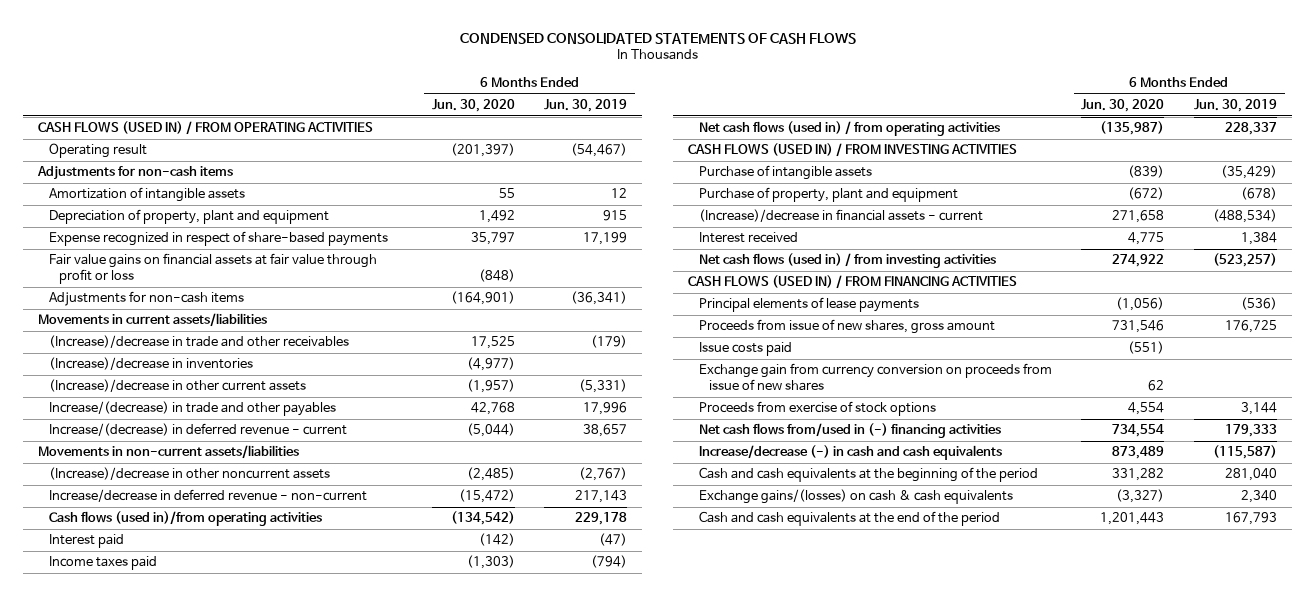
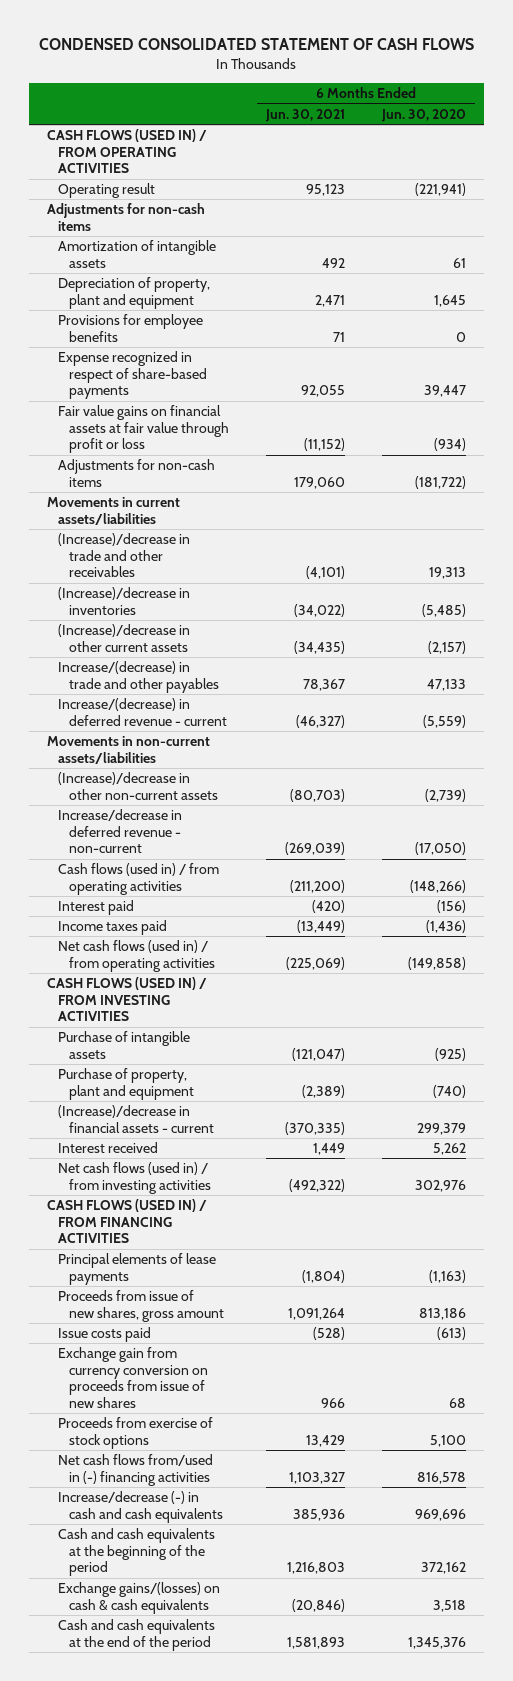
- CONDENSED CONSOLIDATED STATEMENTS OF CASH FLOWS
+ CONDENSED CONSOLIDATED STATEMENT OF CASH FLOWS
- | 6 Months Ended Jun. 30, 2020 | 6 Months Ended Jun. 30, 2019
+ | 6 Months Ended Jun. 30, 2021 | 6 Months Ended Jun. 30, 2020
- Operating result | (201,397) | (54,467)
+ Operating result | 95,123 | (221,941)
- Amortization of intangible assets | 55 | 12
- Depreciation of property, plant and equipment | 1,492 | 915
- Expense recognized in respect of share-based payments | 35,797 | 17,199
- Fair value gains on financial assets at fair value through profit or loss | (848) |
- Adjustments for non-cash items | (164,901) | (36,341)
+ Amortization of intangible assets | 492 | 61
+ Depreciation of property, plant and equipment | 2,471 | 1,645
+ Provisions for employee benefits | 71 | 0
+ Expense recognized in respect of share-based payments | 92,055 | 39,447
+ Fair value gains on financial assets at fair value through profit or loss | (11,152) | (934)
+ Adjustments for non-cash items | 179,060 | (181,722)
- (Increase)/decrease in trade and other receivables | 17,525 | (179)
- (Increase)/decrease in inventories | (4,977) |
- (Increase)/decrease in other current assets | (1,957) | (5,331)
- Increase/(decrease) in trade and other payables | 42,768 | 17,996
- Increase/(decrease) in deferred revenue - current | (5,044) | 38,657
+ (Increase)/decrease in trade and other receivables | (4,101) | 19,313
+ (Increase)/decrease in inventories | (34,022) | (5,485)
+ (Increase)/decrease in other current assets | (34,435) | (2,157)
+ Increase/(decrease) in trade and other payables | 78,367 | 47,133
+ Increase/(decrease) in deferred revenue - current | (46,327) | (5,559)
- (Increase)/decrease in other noncurrent assets | (2,485) | (2,767)
- Increase/decrease in deferred revenue - non-current | (15,472) | 217,143
- Cash flows (used in)/from operating activities | (134,542) | 229,178
- Interest paid | (142) | (47)
- Income taxes paid | (1,303) | (794)
- Net cash flows (used in) / from operating activities | (135,987) | 228,337
+ (Increase)/decrease in other non-current assets | (80,703) | (2,739)
+ Increase/decrease in deferred revenue - non-current | (269,039) | (17,050)
+ Cash flows (used in) / from operating activities | (211,200) | (148,266)
+ Interest paid | (420) | (156)
+ Income taxes paid | (13,449) | (1,436)
+ Net cash flows (used in) / from operating activities | (225,069) | (149,858)
- Purchase of intangible assets | (839) | (35,429)
- Purchase of property, plant and equipment | (672) | (678)
- (Increase)/decrease in financial assets - current | 271,658 | (488,534)
- Interest received | 4,775 | 1,384
- Net cash flows (used in) / from investing activities | 274,922 | (523,257)
+ Purchase of intangible assets | (121,047) | (925)
+ Purchase of property, plant and equipment | (2,389) | (740)
+ (Increase)/decrease in financial assets - current | (370,335) | 299,379
+ Interest received | 1,449 | 5,262
+ Net cash flows (used in) / from investing activities | (492,322) | 302,976
- Principal elements of lease payments | (1,056) | (536)
- Proceeds from issue of new shares, gross amount | 731,546 | 176,725
- Issue costs paid | (551) |
- Exchange gain from currency conversion on proceeds from issue of new shares | 62 |
- Proceeds from exercise of stock options | 4,554 | 3,144
- Net cash flows from/used in (-) financing activities | 734,554 | 179,333
- Increase/decrease (-) in cash and cash equivalents | 873,489 | (115,587)
- Cash and cash equivalents at the beginning of the period | 331,282 | 281,040
- Exchange gains/(losses) on cash & cash equivalents | (3,327) | 2,340
- Cash and cash equivalents at the end of the period | 1,201,443 | 167,793
+ Principal elements of lease payments | (1,804) | (1,163)
+ Proceeds from issue of new shares, gross amount | 1,091,264 | 813,186
+ Issue costs paid | (528) | (613)
+ Exchange gain from currency conversion on proceeds from issue of new shares | 966 | 68
+ Proceeds from exercise of stock options | 13,429 | 5,100
+ Net cash flows from/used in (-) financing activities | 1,103,327 | 816,578
+ Increase/decrease (-) in cash and cash equivalents | 385,936 | 969,696
+ Cash and cash equivalents at the beginning of the period | 1,216,803 | 372,162
+ Exchange gains/(losses) on cash & cash equivalents | (20,846) | 3,518
+ Cash and cash equivalents at the end of the period | 1,581,893 | 1,345,376

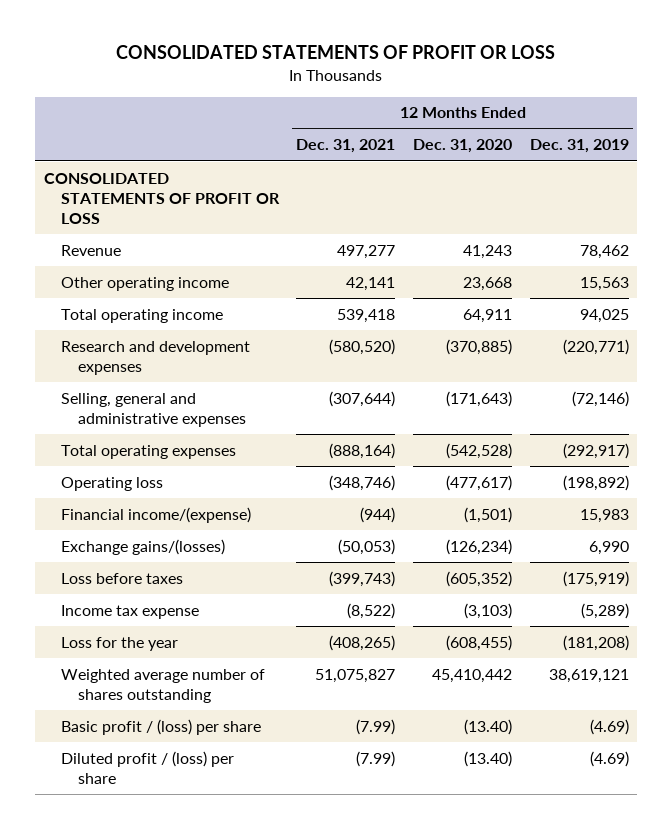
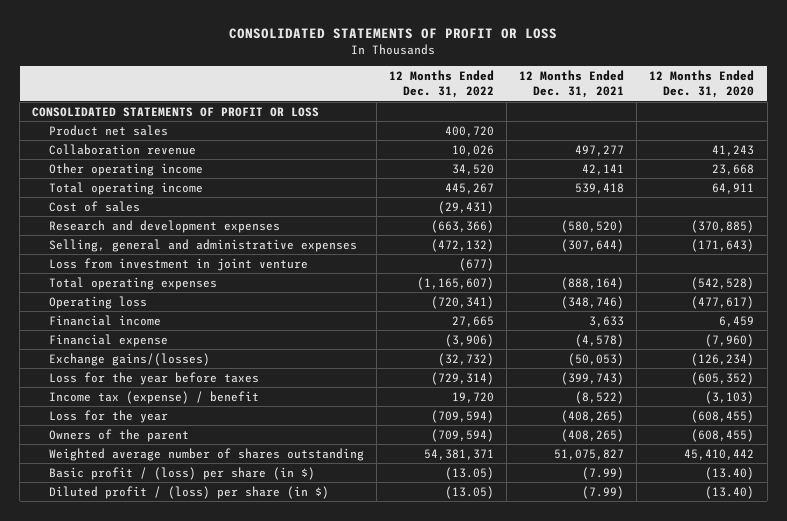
- | 12 Months Ended Dec. 31, 2021 | 12 Months Ended Dec. 31, 2020 | 12 Months Ended Dec. 31, 2019
+ | 12 Months Ended Dec. 31, 2022 | 12 Months Ended Dec. 31, 2021 | 12 Months Ended Dec. 31, 2020
- Revenue | 497,277 | 41,243 | 78,462
+ Product net sales | 400,720 | |
+ Collaboration revenue | 10,026 | 497,277 | 41,243
+ Cost of sales | (29,431) | |
+ Loss from investment in joint venture | (677) | |
- Financial income/(expense) | (944) | (1,501) | 15,983
+ Financial income | 27,665 | 3,633 | 6,459
+ Financial expense | (3,906) | (4,578) | (7,960)
- Loss before taxes | (399,743) | (605,352) | (175,919)
- Income tax expense | (8,522) | (3,103) | (5,289)
+ Loss for the year before taxes | (729,314) | (399,743) | (605,352)
+ Income tax (expense) / benefit | 19,720 | (8,522) | (3,103)
+ Owners of the parent | (709,594) | (408,265) | (608,455)
- Basic profit / (loss) per share | (7.99) | (13.40) | (4.69)
- Diluted profit / (loss) per share | (7.99) | (13.40) | (4.69)
+ Basic profit / (loss) per share (in $) | (13.05) | (7.99) | (13.40)
+ Diluted profit / (loss) per share (in $) | (13.05) | (7.99) | (13.40)

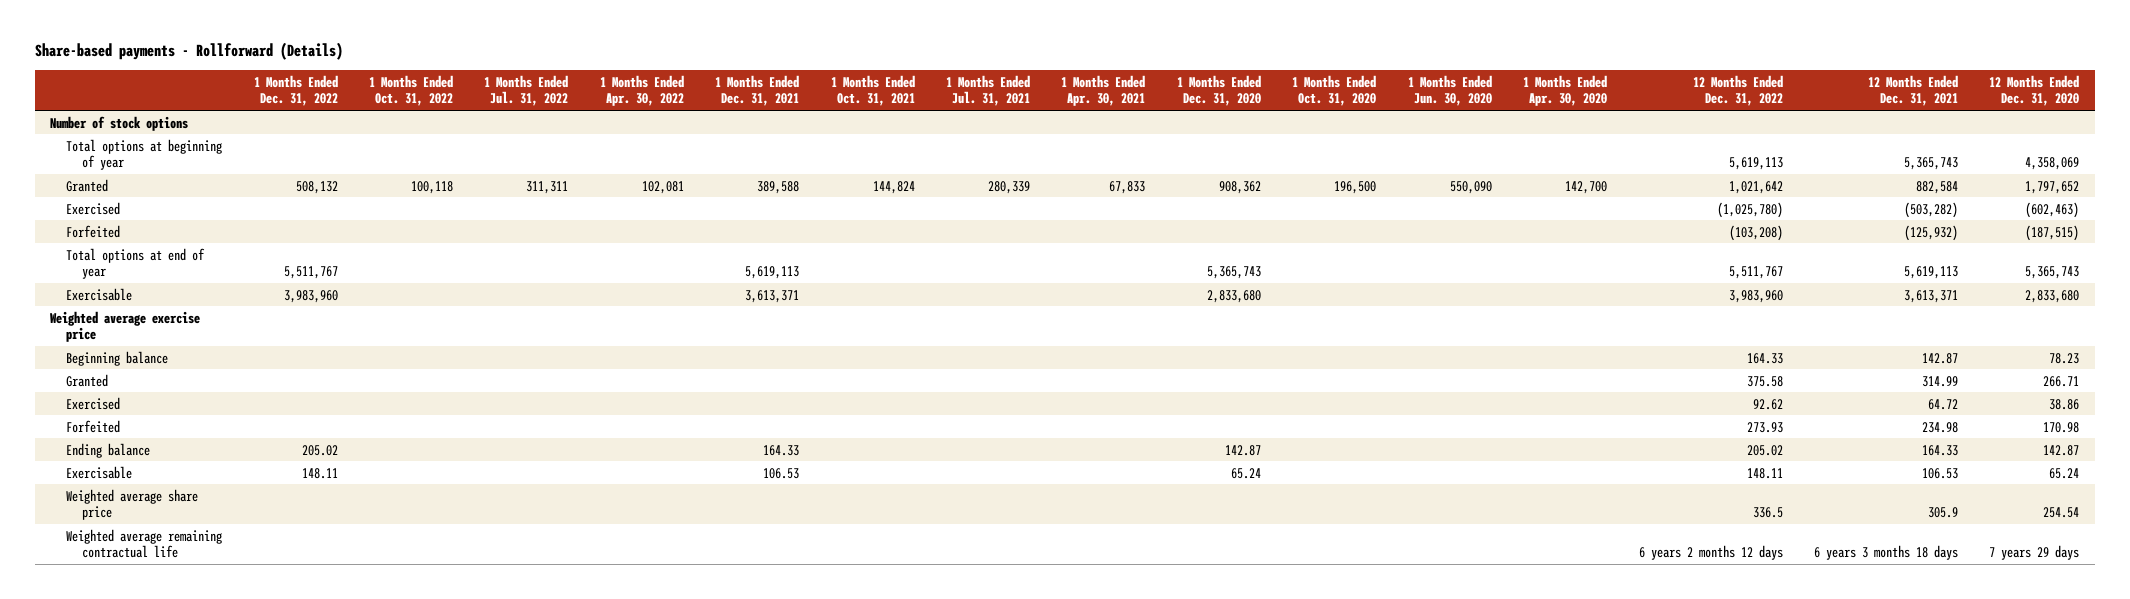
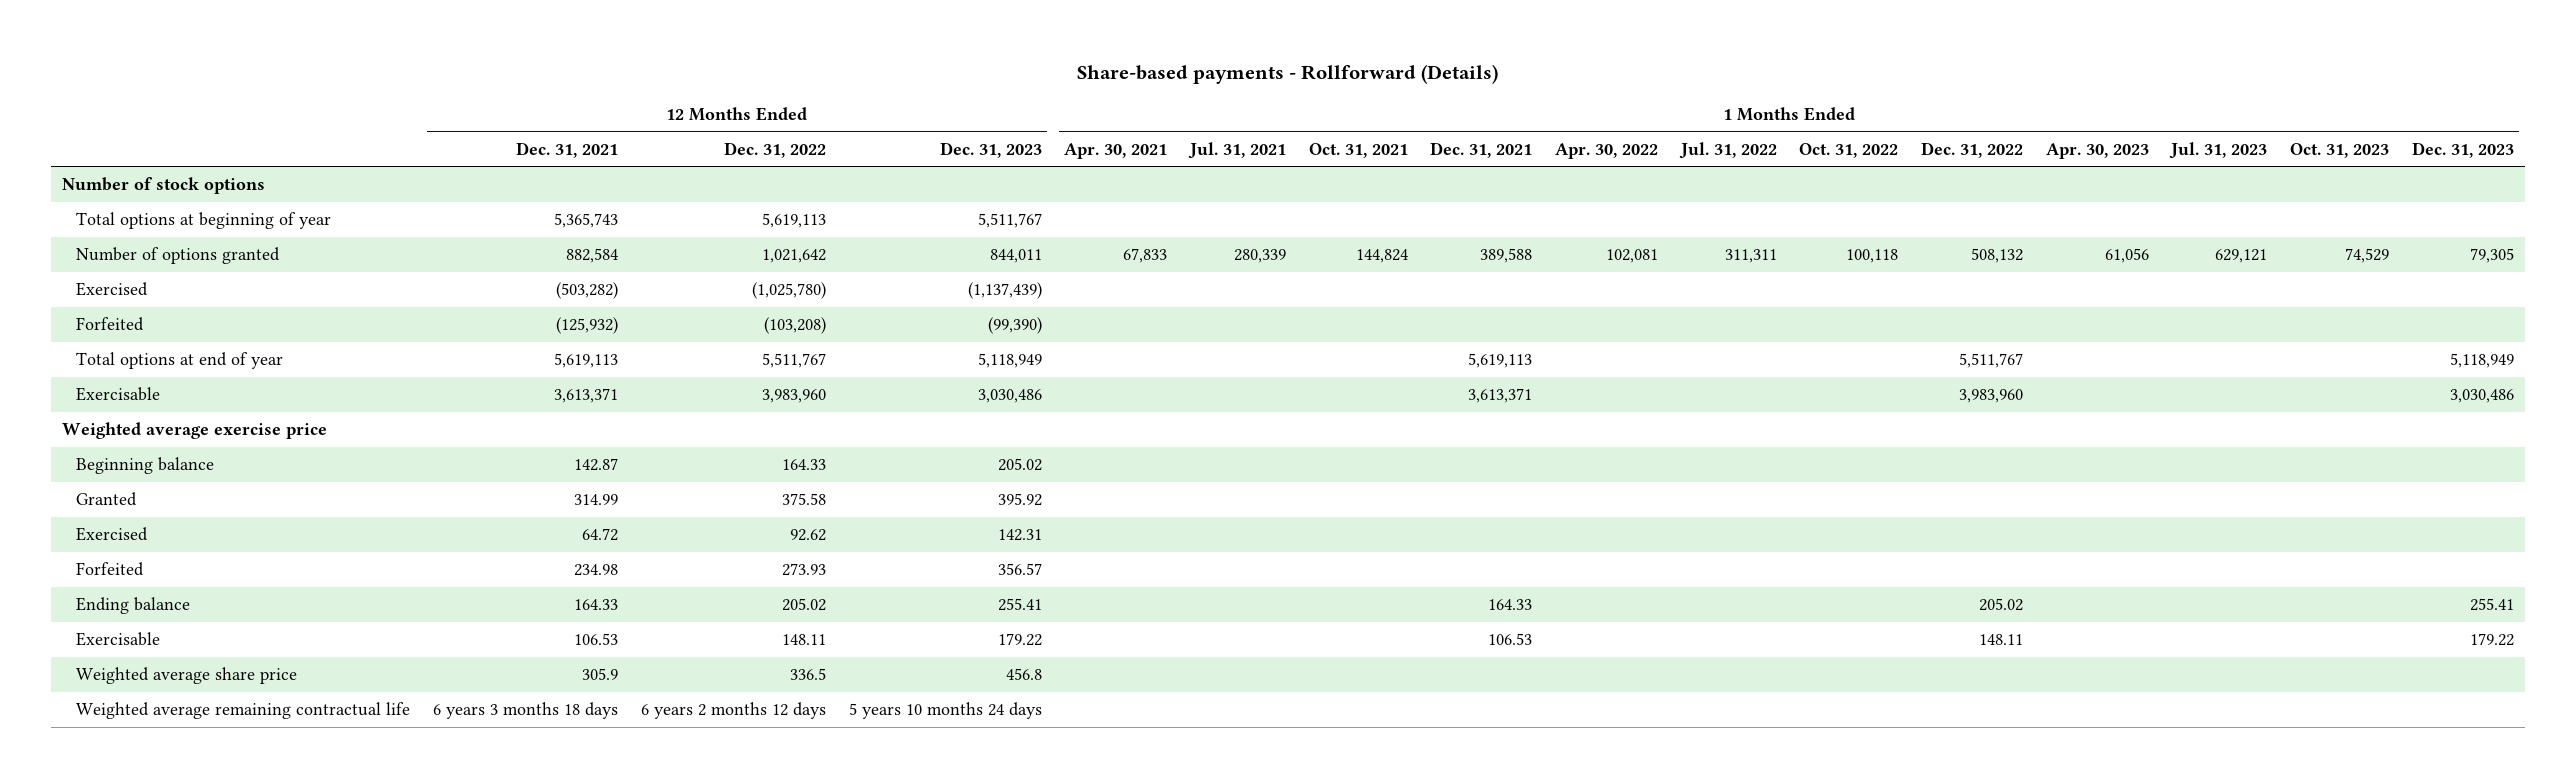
- | 1 Months Ended Dec. 31, 2022 | 1 Months Ended Oct. 31, 2022 | 1 Months Ended Jul. 31, 2022 | 1 Months Ended Apr. 30, 2022 | 1 Months Ended Dec. 31, 2021 | 1 Months Ended Oct. 31, 2021 | 1 Months Ended Jul. 31, 2021 | 1 Months Ended Apr. 30, 2021 | 1 Months Ended Dec. 31, 2020 | 1 Months Ended Oct. 31, 2020 | 1 Months Ended Jun. 30, 2020 | 1 Months Ended Apr. 30, 2020 | 12 Months Ended Dec. 31, 2022 | 12 Months Ended Dec. 31, 2021 | 12 Months Ended Dec. 31, 2020
+ | 12 Months Ended Dec. 31, 2021 | 12 Months Ended Dec. 31, 2022 | 12 Months Ended Dec. 31, 2023 | 1 Months Ended Apr. 30, 2021 | 1 Months Ended Jul. 31, 2021 | 1 Months Ended Oct. 31, 2021 | 1 Months Ended Dec. 31, 2021 | 1 Months Ended Apr. 30, 2022 | 1 Months Ended Jul. 31, 2022 | 1 Months Ended Oct. 31, 2022 | 1 Months Ended Dec. 31, 2022 | 1 Months Ended Apr. 30, 2023 | 1 Months Ended Jul. 31, 2023 | 1 Months Ended Oct. 31, 2023 | 1 Months Ended Dec. 31, 2023
- Granted | 508,132 | 100,118 | 311,311 | 102,081 | 389,588 | 144,824 | 280,339 | 67,833 | 908,362 | 196,500 | 550,090 | 142,700 | 1,021,642 | 882,584 | 1,797,652
+ Number of options granted | 882,584 | 1,021,642 | 844,011 | 67,833 | 280,339 | 144,824 | 389,588 | 102,081 | 311,311 | 100,118 | 508,132 | 61,056 | 629,121 | 74,529 | 79,305

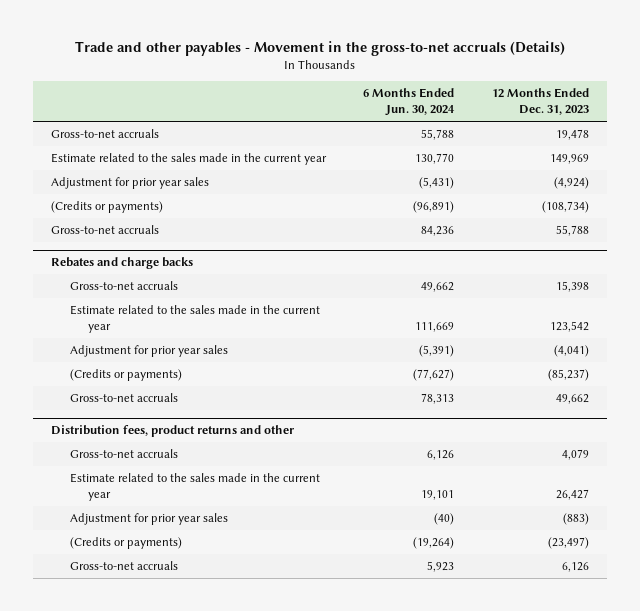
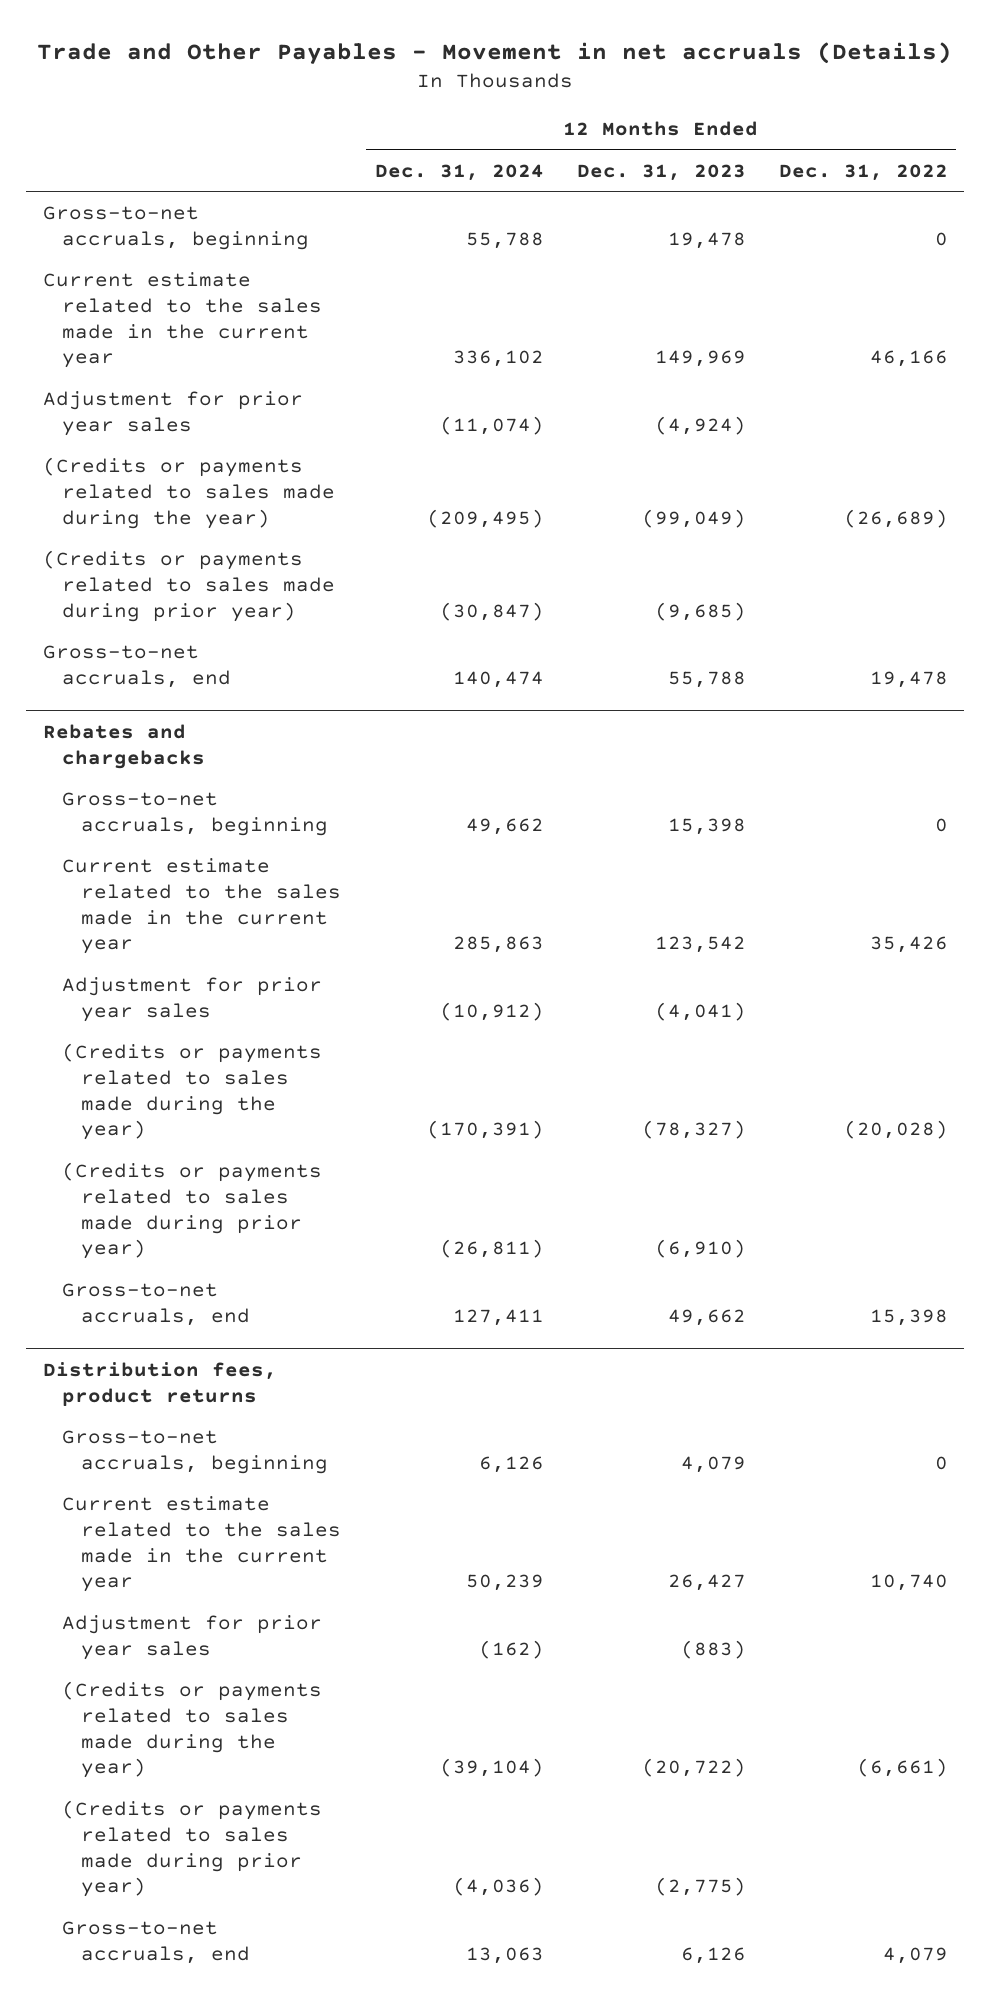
- Trade and other payables - Movement in the gross-to-net accruals (Details)
+ Trade and Other Payables - Movement in net accruals (Details)
- | 6 Months Ended Jun. 30, 2024 | 12 Months Ended Dec. 31, 2023
+ | 12 Months Ended Dec. 31, 2024 | 12 Months Ended Dec. 31, 2023 | 12 Months Ended Dec. 31, 2022
- Gross-to-net accruals | 55,788 | 19,478
- Estimate related to the sales made in the current year | 130,770 | 149,969
+ Gross-to-net accruals, beginning | 55,788 | 19,478 | 0
+ Current estimate related to the sales made in the current year | 336,102 | 149,969 | 46,166
- (Credits or payments) | (96,891) | (108,734)
- Gross-to-net accruals | 84,236 | 55,788
- Rebates and charge backs
- Gross-to-net accruals | 49,662 | 15,398
- Estimate related to the sales made in the current year | 111,669 | 123,542
+ (Credits or payments related to sales made during the year) | (209,495) | (99,049) | (26,689)
+ (Credits or payments related to sales made during prior year) | (30,847) | (9,685) |
+ Gross-to-net accruals, end | 140,474 | 55,788 | 19,478
+ Rebates and chargebacks
+ Gross-to-net accruals, beginning | 49,662 | 15,398 | 0
+ Current estimate related to the sales made in the current year | 285,863 | 123,542 | 35,426
- (Credits or payments) | (77,627) | (85,237)
- Gross-to-net accruals | 78,313 | 49,662
- Distribution fees, product returns and other
- Gross-to-net accruals | 6,126 | 4,079
- Estimate related to the sales made in the current year | 19,101 | 26,427
+ (Credits or payments related to sales made during the year) | (170,391) | (78,327) | (20,028)
+ (Credits or payments related to sales made during prior year) | (26,811) | (6,910) |
+ Gross-to-net accruals, end | 127,411 | 49,662 | 15,398
+ Distribution fees, product returns
+ Gross-to-net accruals, beginning | 6,126 | 4,079 | 0
+ Current estimate related to the sales made in the current year | 50,239 | 26,427 | 10,740
- (Credits or payments) | (19,264) | (23,497)
- Gross-to-net accruals | 5,923 | 6,126
+ (Credits or payments related to sales made during the year) | (39,104) | (20,722) | (6,661)
+ (Credits or payments related to sales made during prior year) | (4,036) | (2,775) |
+ Gross-to-net accruals, end | 13,063 | 6,126 | 4,079

